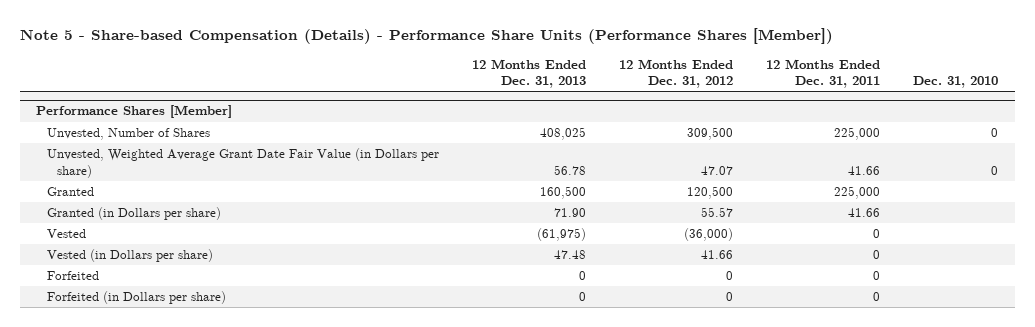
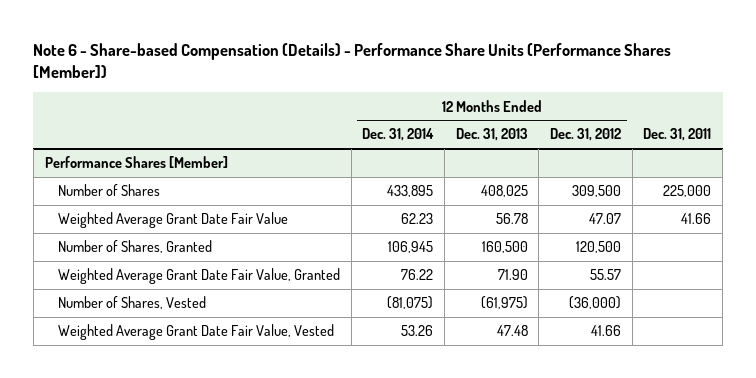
- Note 5 - Share-based Compensation (Details) - Performance Share Units (Performance Shares [Member])
+ Note 6 - Share-based Compensation (Details) - Performance Share Units (Performance Shares [Member])
- | 12 Months Ended Dec. 31, 2013 | 12 Months Ended Dec. 31, 2012 | 12 Months Ended Dec. 31, 2011 | Dec. 31, 2010
+ | 12 Months Ended Dec. 31, 2014 | 12 Months Ended Dec. 31, 2013 | 12 Months Ended Dec. 31, 2012 | Dec. 31, 2011
@ Performance Shares [Member]
- Unvested, Number of Shares | 408,025 | 309,500 | 225,000 | 0
- Unvested, Weighted Average Grant Date Fair Value (in Dollars per share) | 56.78 | 47.07 | 41.66 | 0
- Granted | 160,500 | 120,500 | 225,000 |
- Granted (in Dollars per share) | 71.90 | 55.57 | 41.66 |
- Vested | (61,975) | (36,000) | 0 |
- Vested (in Dollars per share) | 47.48 | 41.66 | 0 |
- Forfeited | 0 | 0 | 0 |
- Forfeited (in Dollars per share) | 0 | 0 | 0 |
+ Number of Shares | 433,895 | 408,025 | 309,500 | 225,000
+ Weighted Average Grant Date Fair Value | 62.23 | 56.78 | 47.07 | 41.66
+ Number of Shares, Granted | 106,945 | 160,500 | 120,500 |
+ Weighted Average Grant Date Fair Value, Granted | 76.22 | 71.90 | 55.57 |
+ Number of Shares, Vested | (81,075) | (61,975) | (36,000) |
+ Weighted Average Grant Date Fair Value, Vested | 53.26 | 47.48 | 41.66 |

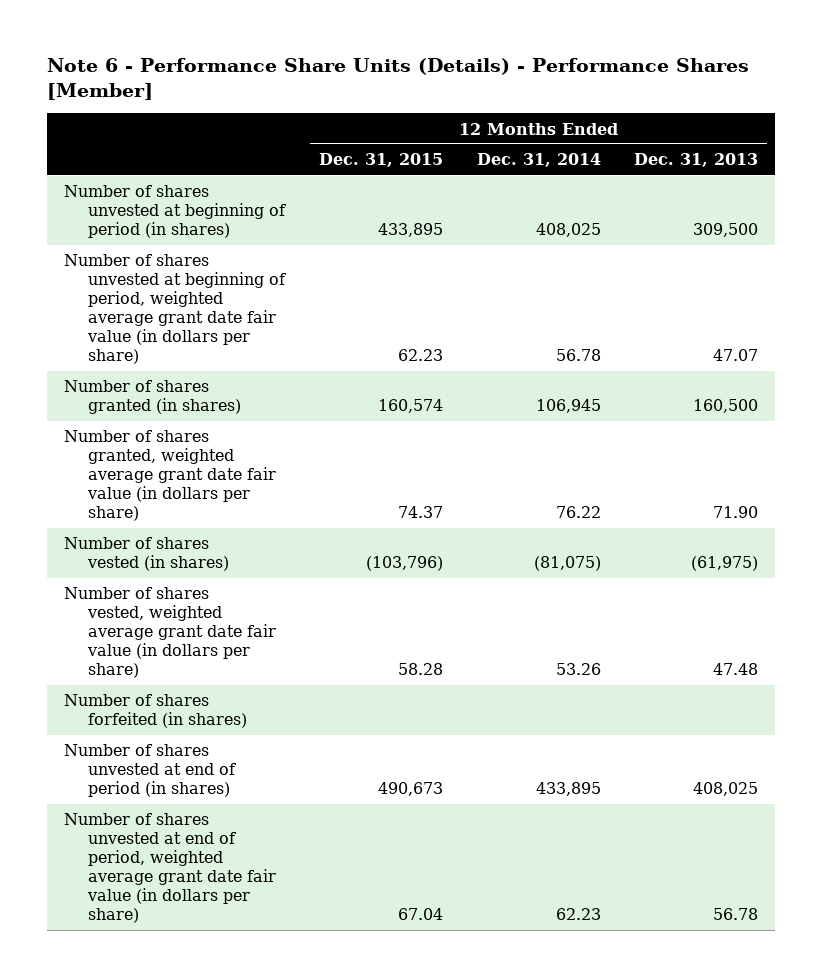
- Note 6 - Share-based Compensation (Details) - Performance Share Units (Performance Shares [Member])
+ Note 6 - Performance Share Units (Details) - Performance Shares [Member]
- | 12 Months Ended Dec. 31, 2014 | 12 Months Ended Dec. 31, 2013 | 12 Months Ended Dec. 31, 2012 | Dec. 31, 2011
+ | 12 Months Ended Dec. 31, 2015 | 12 Months Ended Dec. 31, 2014 | 12 Months Ended Dec. 31, 2013
- Performance Shares [Member]
- Number of Shares | 433,895 | 408,025 | 309,500 | 225,000
- Weighted Average Grant Date Fair Value | 62.23 | 56.78 | 47.07 | 41.66
- Number of Shares, Granted | 106,945 | 160,500 | 120,500 |
- Weighted Average Grant Date Fair Value, Granted | 76.22 | 71.90 | 55.57 |
- Number of Shares, Vested | (81,075) | (61,975) | (36,000) |
- Weighted Average Grant Date Fair Value, Vested | 53.26 | 47.48 | 41.66 |
+ Number of shares unvested at beginning of period (in shares) | 433,895 | 408,025 | 309,500
+ Number of shares unvested at beginning of period, weighted average grant date fair value (in dollars per share) | 62.23 | 56.78 | 47.07
+ Number of shares granted (in shares) | 160,574 | 106,945 | 160,500
+ Number of shares granted, weighted average grant date fair value (in dollars per share) | 74.37 | 76.22 | 71.90
+ Number of shares vested (in shares) | (103,796) | (81,075) | (61,975)
+ Number of shares vested, weighted average grant date fair value (in dollars per share) | 58.28 | 53.26 | 47.48
+ Number of shares forfeited (in shares)
+ Number of shares unvested at end of period (in shares) | 490,673 | 433,895 | 408,025
+ Number of shares unvested at end of period, weighted average grant date fair value (in dollars per share) | 67.04 | 62.23 | 56.78

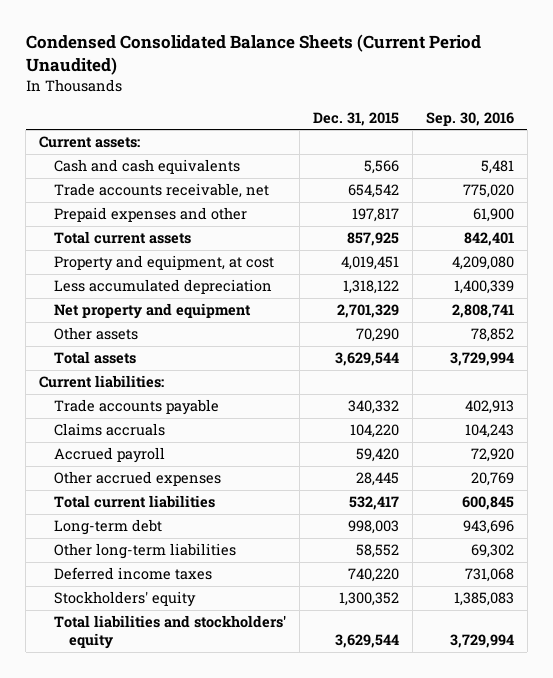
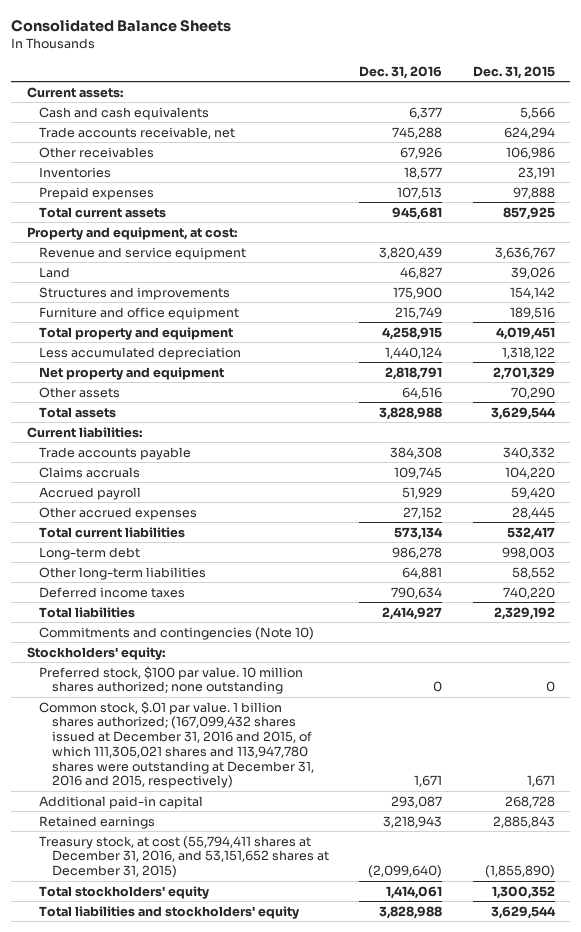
- Condensed Consolidated Balance Sheets (Current Period Unaudited)
+ Consolidated Balance Sheets
- | Dec. 31, 2015 | Sep. 30, 2016
+ | Dec. 31, 2016 | Dec. 31, 2015
- Trade accounts receivable, net | 654,542 | 775,020
- Prepaid expenses and other | 197,817 | 61,900
+ Trade accounts receivable, net | 745,288 | 624,294
+ Other receivables | 67,926 | 106,986
+ Inventories | 18,577 | 23,191
+ Prepaid expenses | 107,513 | 97,888
- Property and equipment, at cost | 4,019,451 | 4,209,080
+ Property and equipment, at cost:
+ Revenue and service equipment | 3,820,439 | 3,636,767
+ Land | 46,827 | 39,026
+ Structures and improvements | 175,900 | 154,142
+ Furniture and office equipment | 215,749 | 189,516
+ Total property and equipment | 4,258,915 | 4,019,451
- Stockholders' equity | 1,300,352 | 1,385,083
+ Total liabilities | 2,414,927 | 2,329,192
+ Commitments and contingencies (Note 10)
+ Stockholders' equity:
+ Preferred stock, $100 par value. 10 million shares authorized; none outstanding | 0 | 0
+ Common stock, $.01 par value. 1 billion shares authorized; (167,099,432 shares issued at December 31, 2016 and 2015, of which 111,305,021 shares and 113,947,780 shares were outstanding at December 31, 2016 and 2015, respectively) | 1,671 | 1,671
+ Additional paid-in capital | 293,087 | 268,728
+ Retained earnings | 3,218,943 | 2,885,843
+ Treasury stock, at cost (55,794,411 shares at December 31, 2016, and 53,151,652 shares at December 31, 2015) | (2,099,640) | (1,855,890)
+ Total stockholders' equity | 1,414,061 | 1,300,352

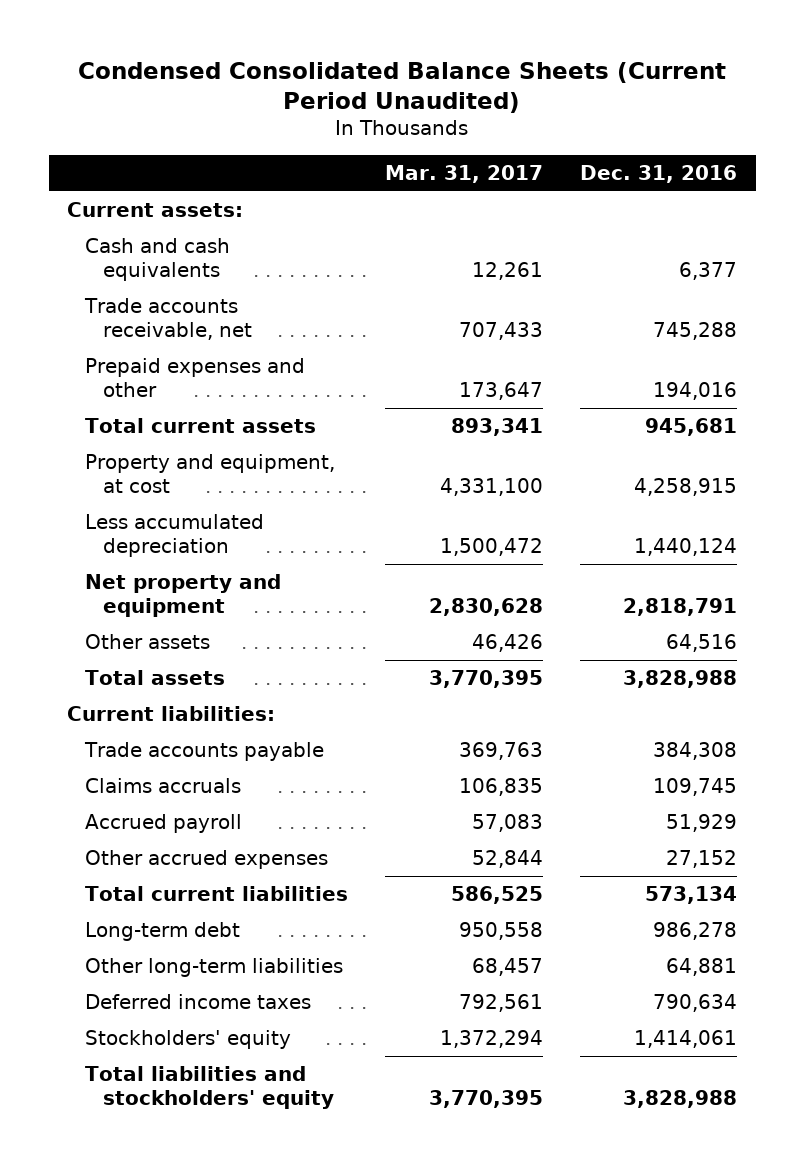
- Consolidated Balance Sheets
+ Condensed Consolidated Balance Sheets (Current Period Unaudited)
- | Dec. 31, 2016 | Dec. 31, 2015
+ | Mar. 31, 2017 | Dec. 31, 2016
- Other receivables | 67,926 | 106,986
- Inventories | 18,577 | 23,191
- Prepaid expenses | 107,513 | 97,888
+ Prepaid expenses and other | 173,647 | 194,016
- Property and equipment, at cost:
- Revenue and service equipment | 3,820,439 | 3,636,767
- Land | 46,827 | 39,026
- Structures and improvements | 175,900 | 154,142
- Furniture and office equipment | 215,749 | 189,516
- Total property and equipment | 4,258,915 | 4,019,451
+ Property and equipment, at cost | 4,331,100 | 4,258,915
- Total liabilities | 2,414,927 | 2,329,192
- Commitments and contingencies (Note 10)
- Stockholders' equity:
- Preferred stock, $100 par value. 10 million shares authorized; none outstanding | 0 | 0
- Common stock, $.01 par value. 1 billion shares authorized; (167,099,432 shares issued at December 31, 2016 and 2015, of which 111,305,021 shares and 113,947,780 shares were outstanding at December 31, 2016 and 2015, respectively) | 1,671 | 1,671
- Additional paid-in capital | 293,087 | 268,728
- Retained earnings | 3,218,943 | 2,885,843
- Treasury stock, at cost (55,794,411 shares at December 31, 2016, and 53,151,652 shares at December 31, 2015) | (2,099,640) | (1,855,890)
- Total stockholders' equity | 1,414,061 | 1,300,352
+ Stockholders' equity | 1,372,294 | 1,414,061

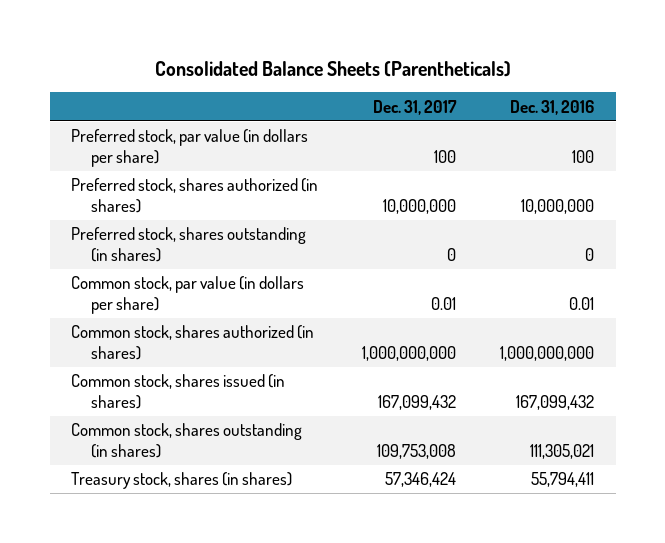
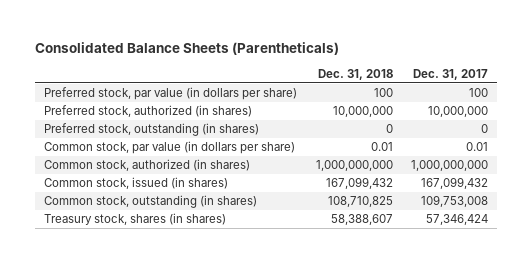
- | Dec. 31, 2017 | Dec. 31, 2016
+ | Dec. 31, 2018 | Dec. 31, 2017
- Preferred stock, shares authorized (in shares) | 10,000,000 | 10,000,000
- Preferred stock, shares outstanding (in shares) | 0 | 0
+ Preferred stock, authorized (in shares) | 10,000,000 | 10,000,000
+ Preferred stock, outstanding (in shares) | 0 | 0
- Common stock, shares authorized (in shares) | 1,000,000,000 | 1,000,000,000
- Common stock, shares issued (in shares) | 167,099,432 | 167,099,432
- Common stock, shares outstanding (in shares) | 109,753,008 | 111,305,021
+ Common stock, authorized (in shares) | 1,000,000,000 | 1,000,000,000
+ Common stock, issued (in shares) | 167,099,432 | 167,099,432
+ Common stock, outstanding (in shares) | 108,710,825 | 109,753,008

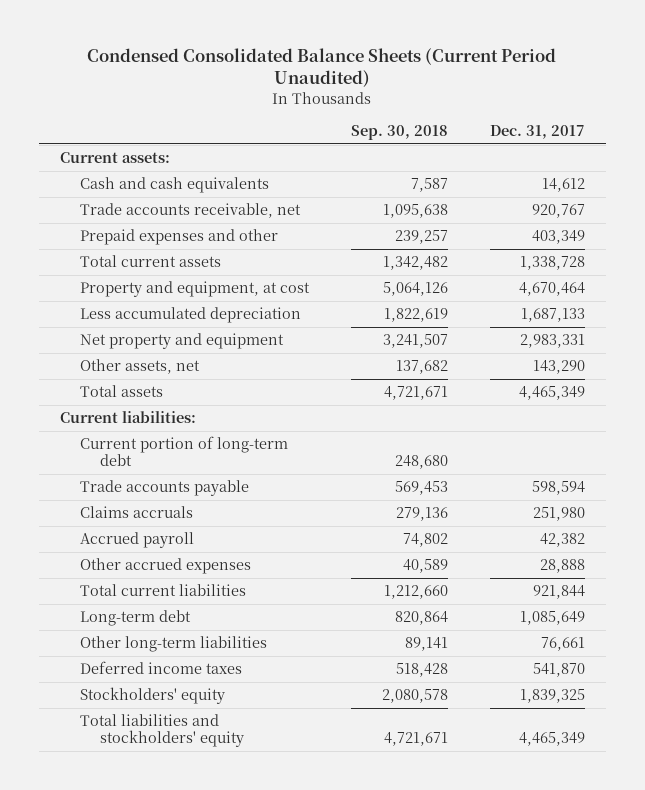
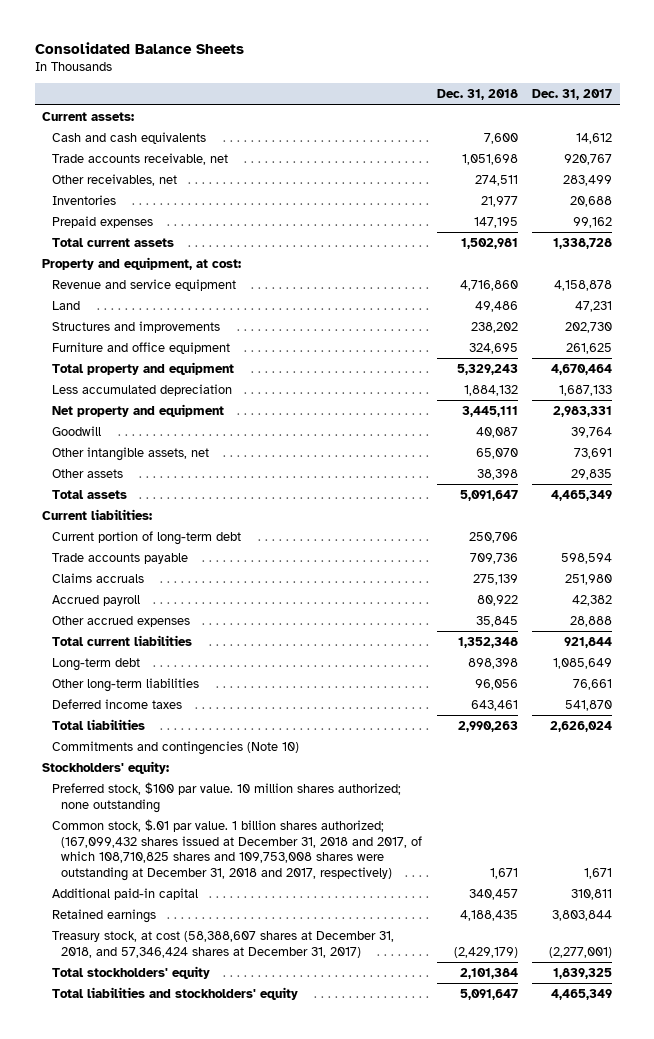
- Condensed Consolidated Balance Sheets (Current Period Unaudited)
+ Consolidated Balance Sheets
- | Sep. 30, 2018 | Dec. 31, 2017
+ | Dec. 31, 2018 | Dec. 31, 2017
- Prepaid expenses and other | 239,257 | 403,349
+ Other receivables, net | 274,511 | 283,499
+ Inventories | 21,977 | 20,688
+ Prepaid expenses | 147,195 | 99,162
- Property and equipment, at cost | 5,064,126 | 4,670,464
+ Property and equipment, at cost:
+ Revenue and service equipment | 4,716,860 | 4,158,878
+ Land | 49,486 | 47,231
+ Structures and improvements | 238,202 | 202,730
+ Furniture and office equipment | 324,695 | 261,625
+ Total property and equipment | 5,329,243 | 4,670,464
- Other assets, net | 137,682 | 143,290
+ Goodwill | 40,087 | 39,764
+ Other intangible assets, net | 65,070 | 73,691
+ Other assets | 38,398 | 29,835
- Stockholders' equity | 2,080,578 | 1,839,325
+ Total liabilities | 2,990,263 | 2,626,024
+ Commitments and contingencies (Note 10)
+ Stockholders' equity:
+ Preferred stock, $100 par value. 10 million shares authorized; none outstanding
+ Common stock, $.01 par value. 1 billion shares authorized; (167,099,432 shares issued at December 31, 2018 and 2017, of which 108,710,825 shares and 109,753,008 shares were outstanding at December 31, 2018 and 2017, respectively) | 1,671 | 1,671
+ Additional paid-in capital | 340,457 | 310,811
+ Retained earnings | 4,188,435 | 3,803,844
+ Treasury stock, at cost (58,388,607 shares at December 31, 2018, and 57,346,424 shares at December 31, 2017) | (2,429,179) | (2,277,001)
+ Total stockholders' equity | 2,101,384 | 1,839,325

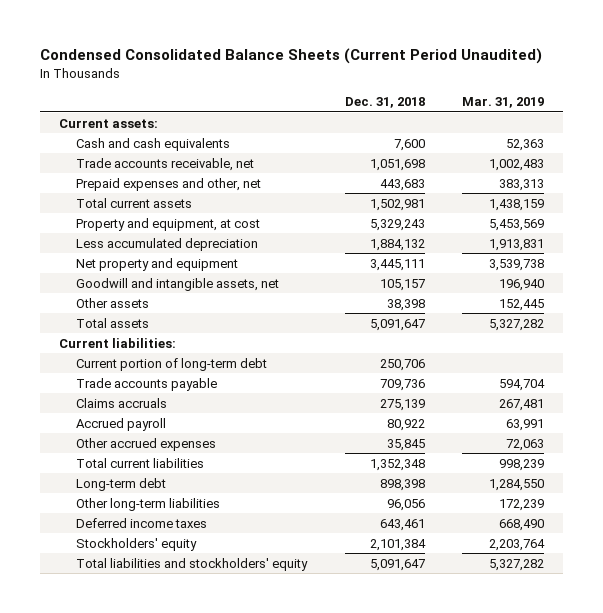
- Consolidated Balance Sheets
+ Condensed Consolidated Balance Sheets (Current Period Unaudited)
- | Dec. 31, 2018 | Dec. 31, 2017
+ | Dec. 31, 2018 | Mar. 31, 2019
- Other receivables, net | 274,511 | 283,499
- Inventories | 21,977 | 20,688
- Prepaid expenses | 147,195 | 99,162
+ Prepaid expenses and other, net | 443,683 | 383,313
- Property and equipment, at cost:
- Revenue and service equipment | 4,716,860 | 4,158,878
- Land | 49,486 | 47,231
- Structures and improvements | 238,202 | 202,730
- Furniture and office equipment | 324,695 | 261,625
- Total property and equipment | 5,329,243 | 4,670,464
+ Property and equipment, at cost | 5,329,243 | 5,453,569
- Goodwill | 40,087 | 39,764
- Other intangible assets, net | 65,070 | 73,691
+ Goodwill and intangible assets, net | 105,157 | 196,940
- Total liabilities | 2,990,263 | 2,626,024
- Commitments and contingencies (Note 10)
- Stockholders' equity:
- Preferred stock, $100 par value. 10 million shares authorized; none outstanding
- Common stock, $.01 par value. 1 billion shares authorized; (167,099,432 shares issued at December 31, 2018 and 2017, of which 108,710,825 shares and 109,753,008 shares were outstanding at December 31, 2018 and 2017, respectively) | 1,671 | 1,671
- Additional paid-in capital | 340,457 | 310,811
- Retained earnings | 4,188,435 | 3,803,844
- Treasury stock, at cost (58,388,607 shares at December 31, 2018, and 57,346,424 shares at December 31, 2017) | (2,429,179) | (2,277,001)
- Total stockholders' equity | 2,101,384 | 1,839,325
+ Stockholders' equity | 2,101,384 | 2,203,764

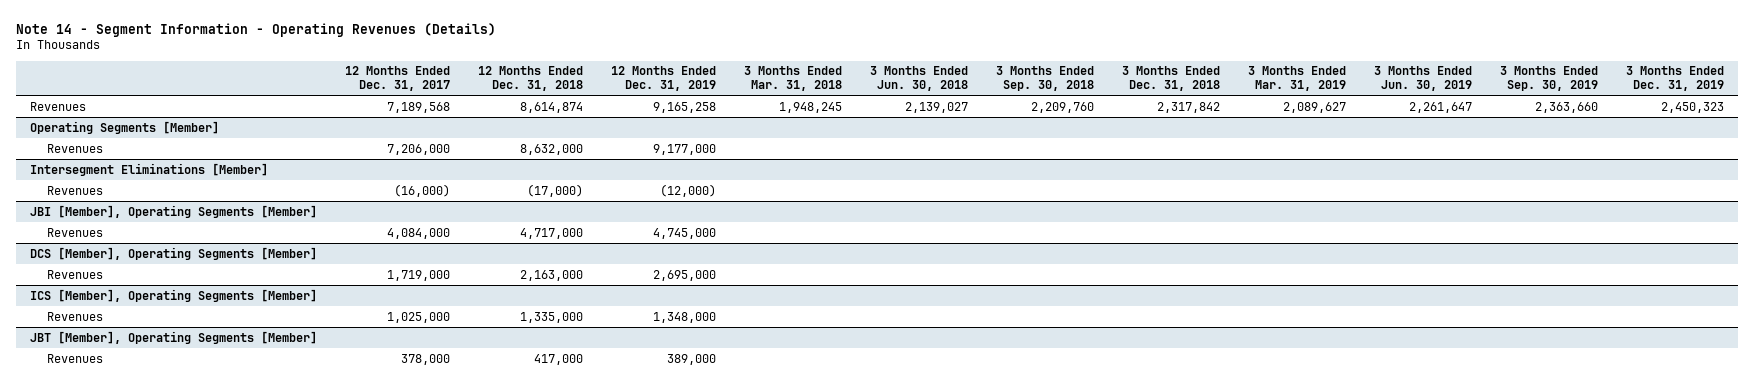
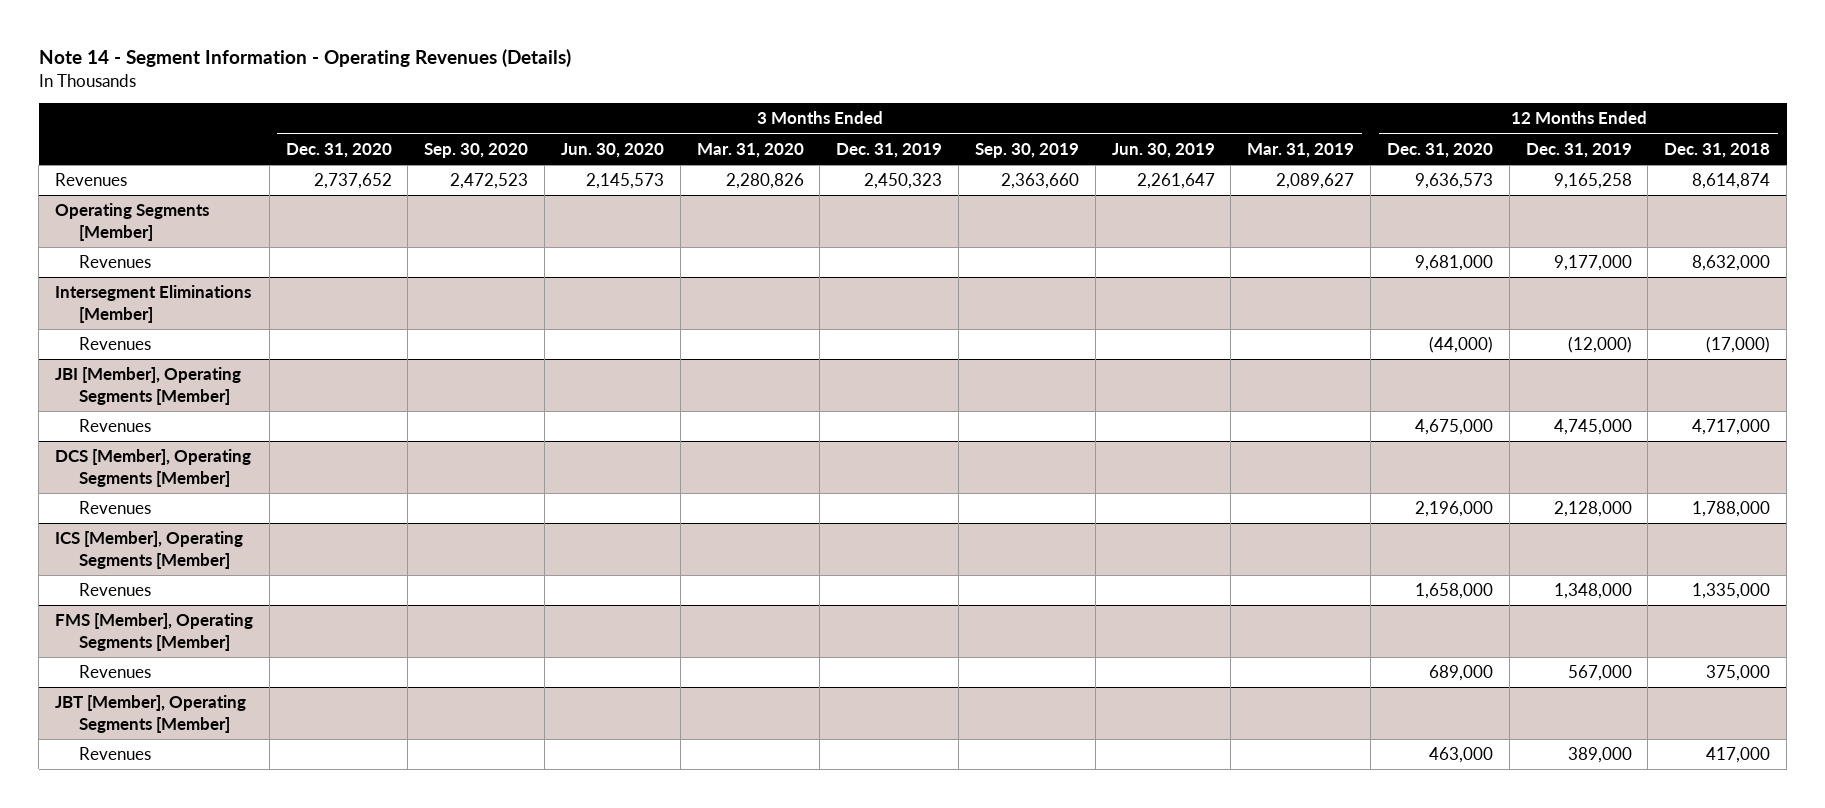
- | 12 Months Ended Dec. 31, 2017 | 12 Months Ended Dec. 31, 2018 | 12 Months Ended Dec. 31, 2019 | 3 Months Ended Mar. 31, 2018 | 3 Months Ended Jun. 30, 2018 | 3 Months Ended Sep. 30, 2018 | 3 Months Ended Dec. 31, 2018 | 3 Months Ended Mar. 31, 2019 | 3 Months Ended Jun. 30, 2019 | 3 Months Ended Sep. 30, 2019 | 3 Months Ended Dec. 31, 2019
+ | 3 Months Ended Dec. 31, 2020 | 3 Months Ended Sep. 30, 2020 | 3 Months Ended Jun. 30, 2020 | 3 Months Ended Mar. 31, 2020 | 3 Months Ended Dec. 31, 2019 | 3 Months Ended Sep. 30, 2019 | 3 Months Ended Jun. 30, 2019 | 3 Months Ended Mar. 31, 2019 | 12 Months Ended Dec. 31, 2020 | 12 Months Ended Dec. 31, 2019 | 12 Months Ended Dec. 31, 2018
@ DCS [Member], Operating Segments [Member]
- Revenues | 1,719,000 | 2,163,000 | 2,695,000 | | | | | | | |
+ Revenues | | | | | | | | | 2,196,000 | 2,128,000 | 1,788,000
+ FMS [Member], Operating Segments [Member]
+ Revenues | | | | | | | | | 689,000 | 567,000 | 375,000

